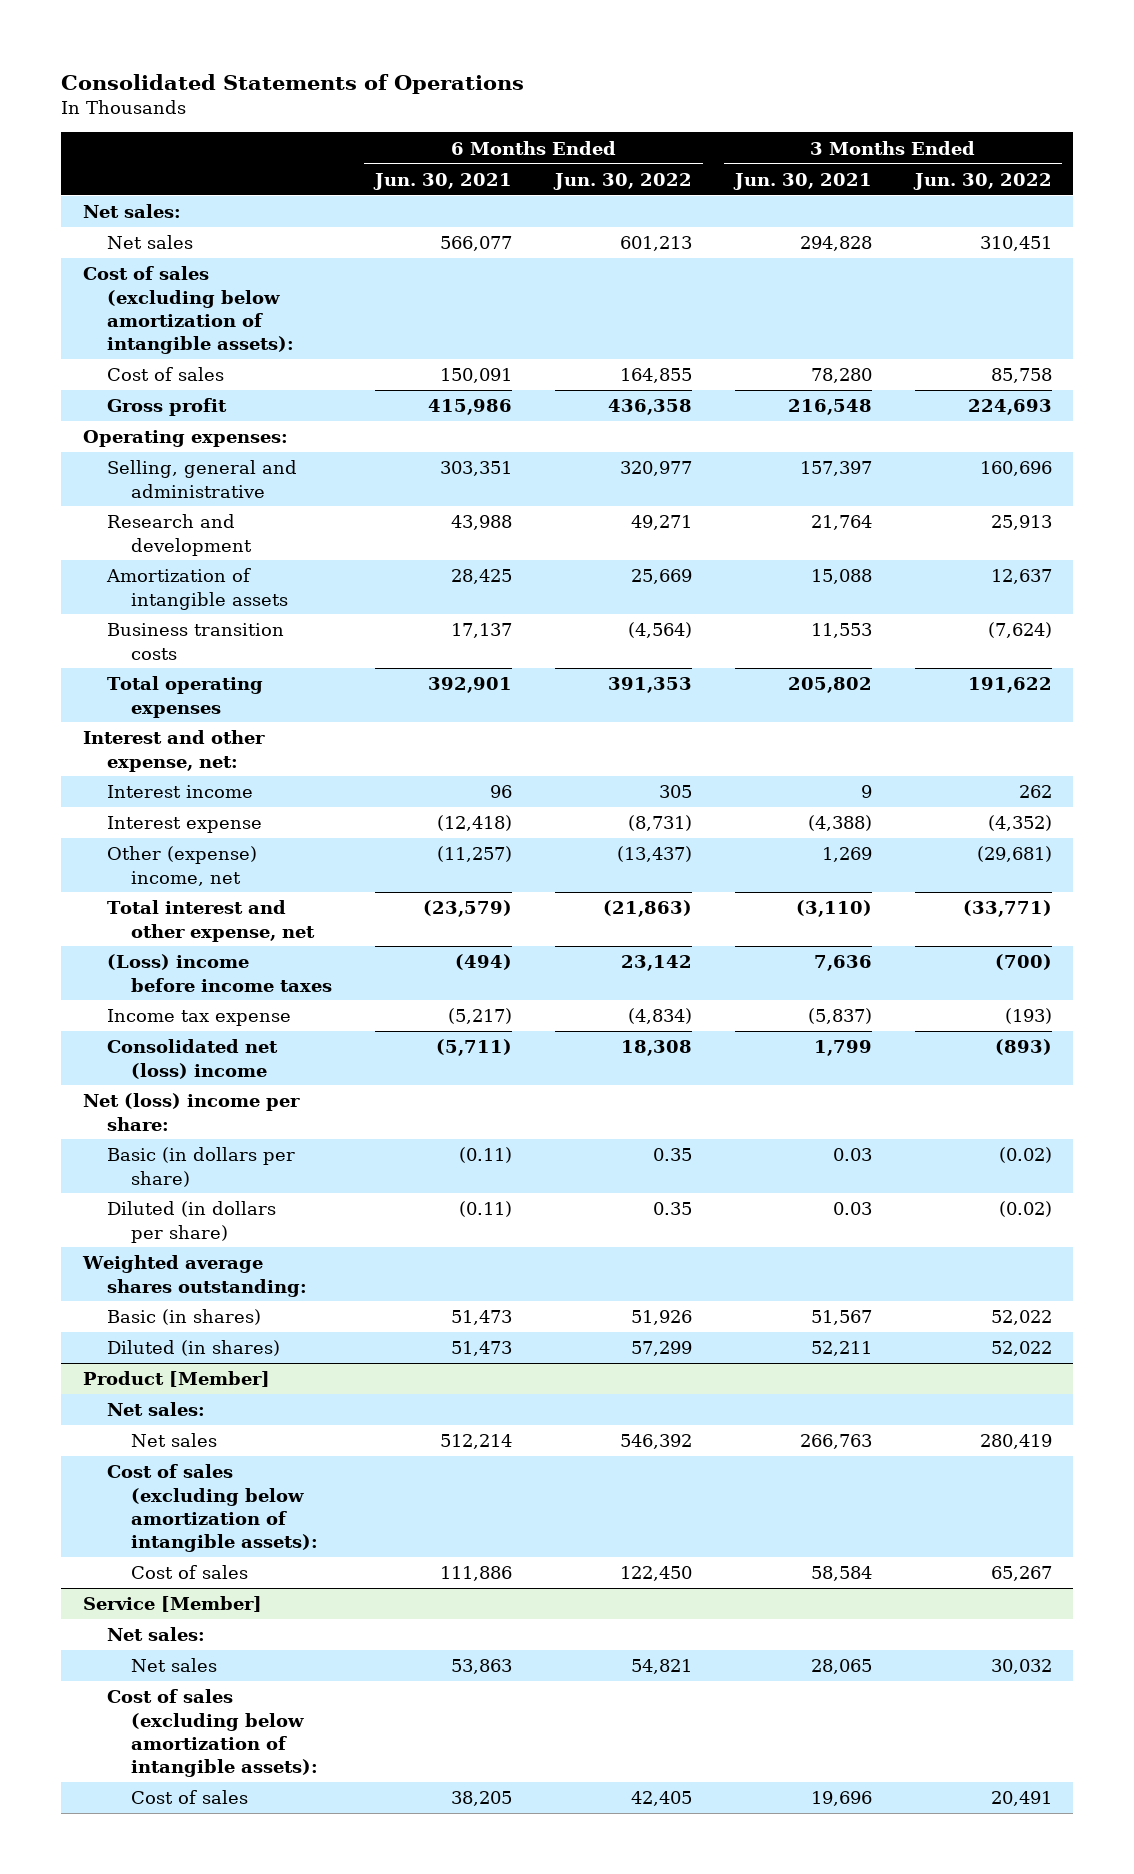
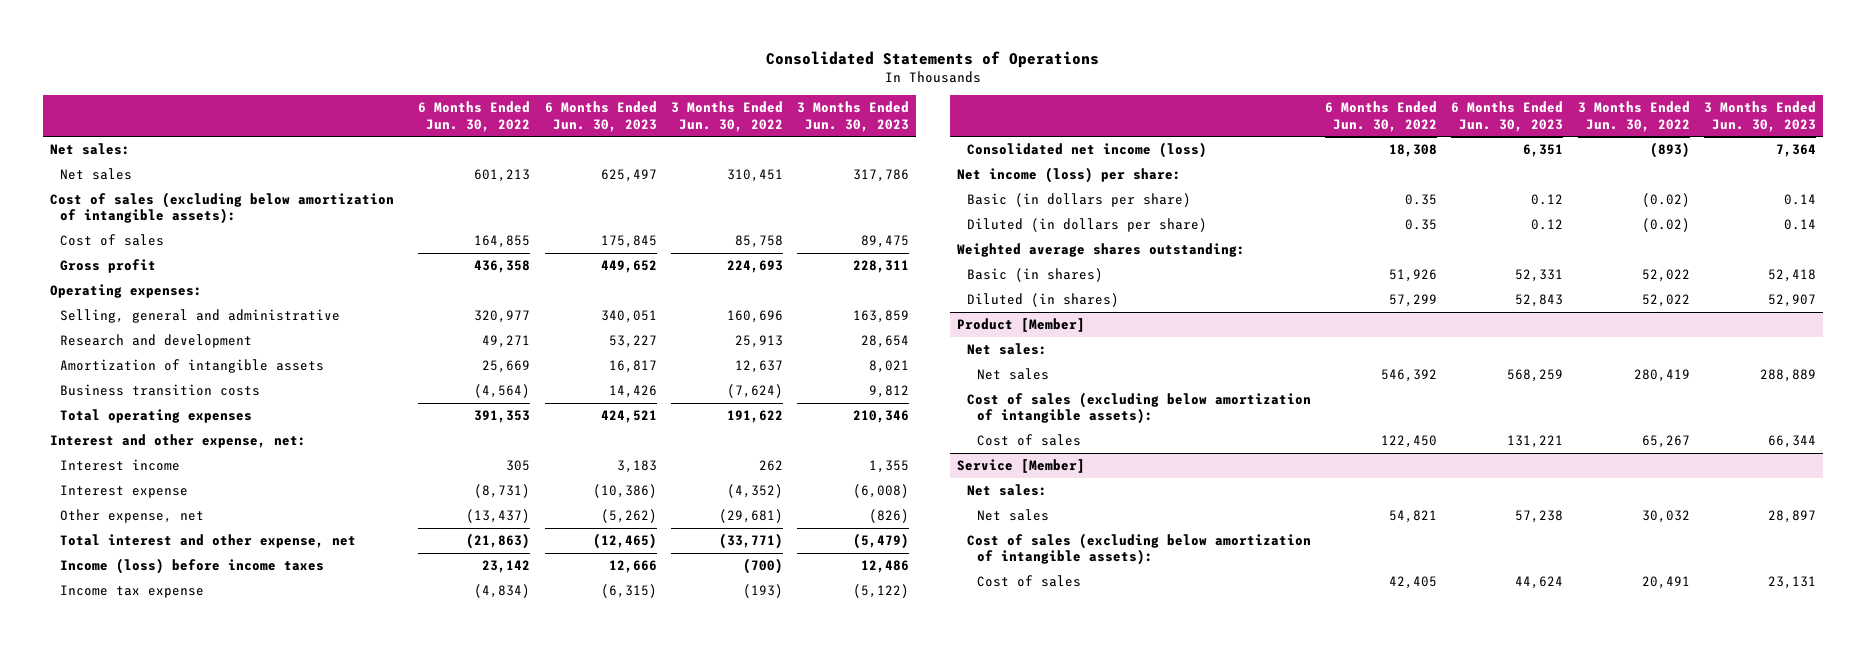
- | 6 Months Ended Jun. 30, 2021 | 6 Months Ended Jun. 30, 2022 | 3 Months Ended Jun. 30, 2021 | 3 Months Ended Jun. 30, 2022
+ | 6 Months Ended Jun. 30, 2022 | 6 Months Ended Jun. 30, 2023 | 3 Months Ended Jun. 30, 2022 | 3 Months Ended Jun. 30, 2023
- Other (expense) income, net | (11,257) | (13,437) | 1,269 | (29,681)
+ Other expense, net | (13,437) | (5,262) | (29,681) | (826)
- (Loss) income before income taxes | (494) | 23,142 | 7,636 | (700)
+ Income (loss) before income taxes | 23,142 | 12,666 | (700) | 12,486
- Consolidated net (loss) income | (5,711) | 18,308 | 1,799 | (893)
- Net (loss) income per share:
+ Consolidated net income (loss) | 18,308 | 6,351 | (893) | 7,364
+ Net income (loss) per share:

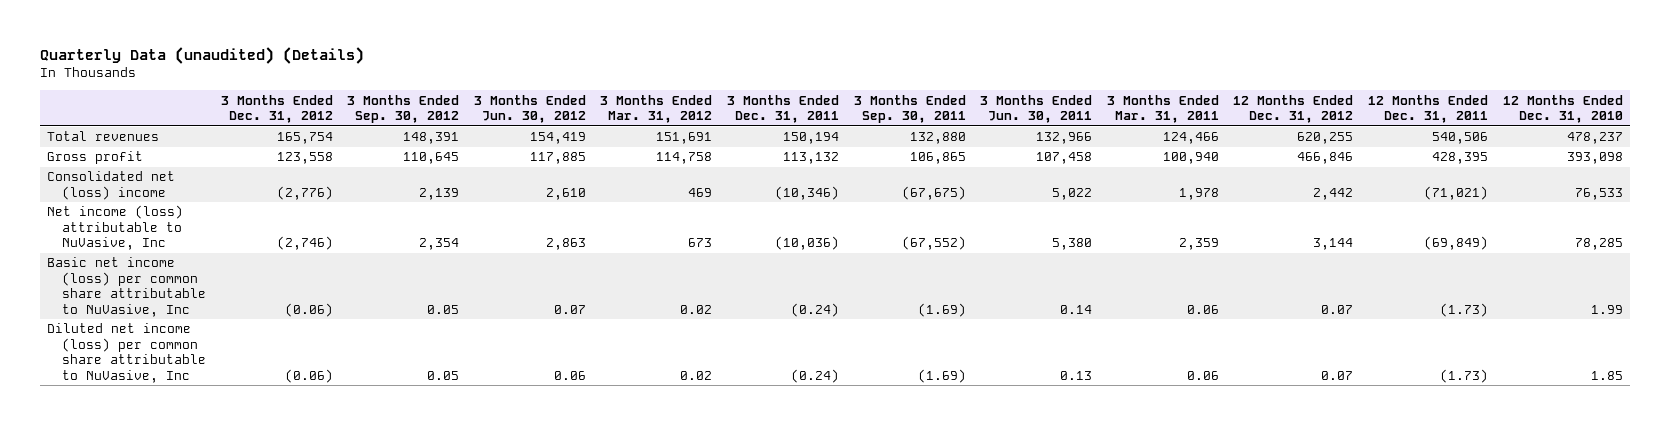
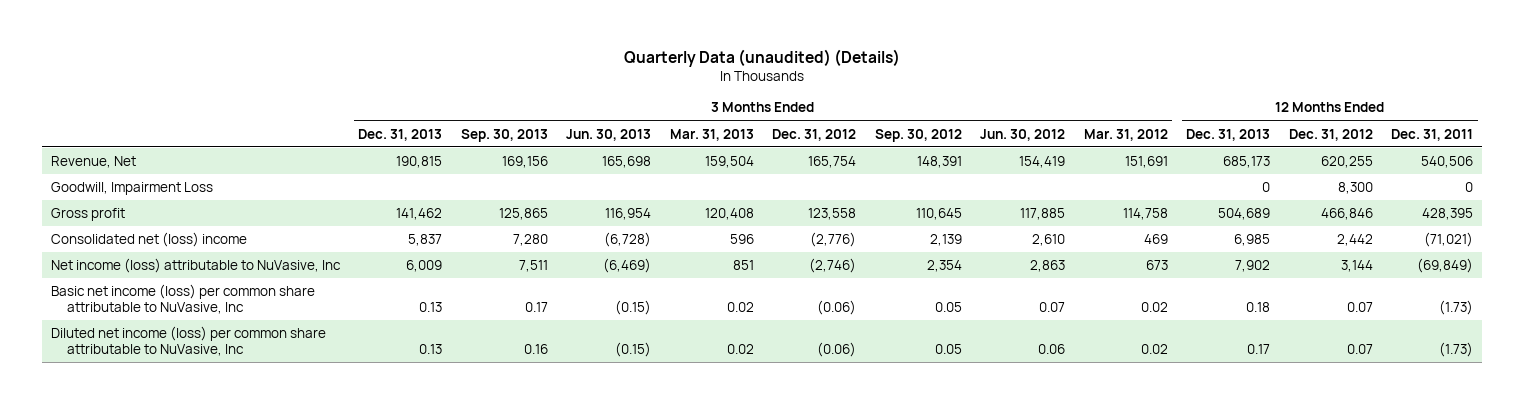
- | 3 Months Ended Dec. 31, 2012 | 3 Months Ended Sep. 30, 2012 | 3 Months Ended Jun. 30, 2012 | 3 Months Ended Mar. 31, 2012 | 3 Months Ended Dec. 31, 2011 | 3 Months Ended Sep. 30, 2011 | 3 Months Ended Jun. 30, 2011 | 3 Months Ended Mar. 31, 2011 | 12 Months Ended Dec. 31, 2012 | 12 Months Ended Dec. 31, 2011 | 12 Months Ended Dec. 31, 2010
+ | 3 Months Ended Dec. 31, 2013 | 3 Months Ended Sep. 30, 2013 | 3 Months Ended Jun. 30, 2013 | 3 Months Ended Mar. 31, 2013 | 3 Months Ended Dec. 31, 2012 | 3 Months Ended Sep. 30, 2012 | 3 Months Ended Jun. 30, 2012 | 3 Months Ended Mar. 31, 2012 | 12 Months Ended Dec. 31, 2013 | 12 Months Ended Dec. 31, 2012 | 12 Months Ended Dec. 31, 2011
- Total revenues | 165,754 | 148,391 | 154,419 | 151,691 | 150,194 | 132,880 | 132,966 | 124,466 | 620,255 | 540,506 | 478,237
+ Revenue, Net | 190,815 | 169,156 | 165,698 | 159,504 | 165,754 | 148,391 | 154,419 | 151,691 | 685,173 | 620,255 | 540,506
+ Goodwill, Impairment Loss | | | | | | | | | 0 | 8,300 | 0

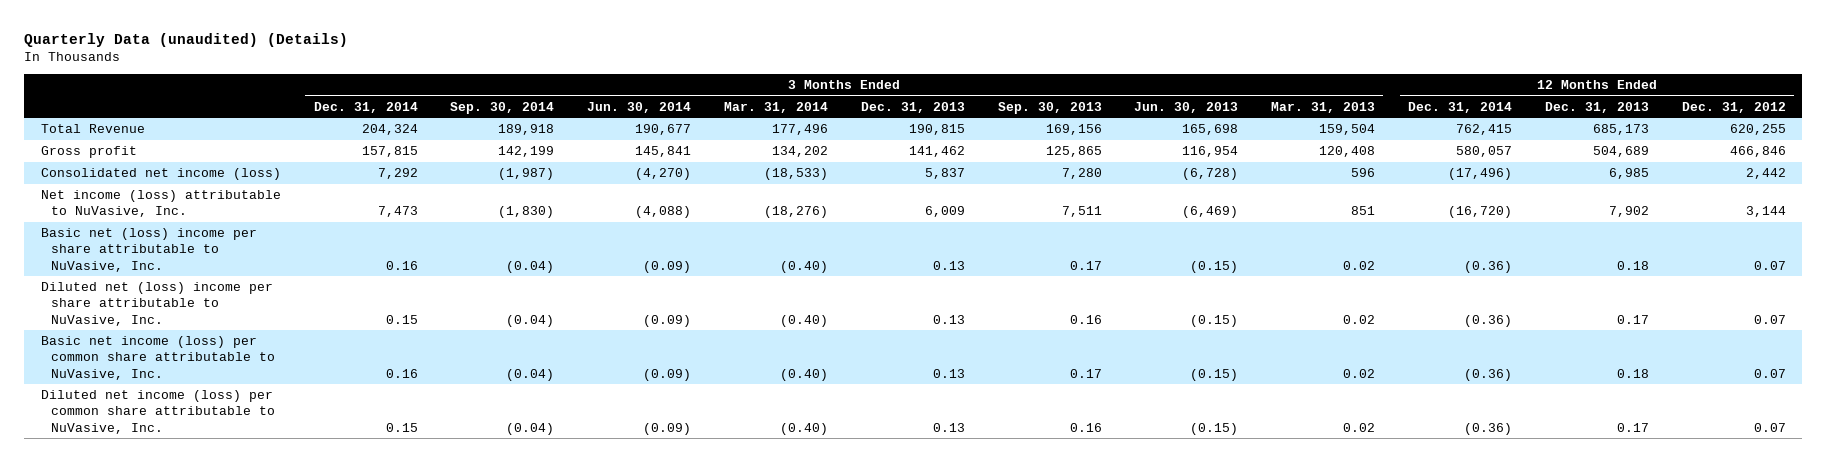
- | 3 Months Ended Dec. 31, 2013 | 3 Months Ended Sep. 30, 2013 | 3 Months Ended Jun. 30, 2013 | 3 Months Ended Mar. 31, 2013 | 3 Months Ended Dec. 31, 2012 | 3 Months Ended Sep. 30, 2012 | 3 Months Ended Jun. 30, 2012 | 3 Months Ended Mar. 31, 2012 | 12 Months Ended Dec. 31, 2013 | 12 Months Ended Dec. 31, 2012 | 12 Months Ended Dec. 31, 2011
+ | 3 Months Ended Dec. 31, 2014 | 3 Months Ended Sep. 30, 2014 | 3 Months Ended Jun. 30, 2014 | 3 Months Ended Mar. 31, 2014 | 3 Months Ended Dec. 31, 2013 | 3 Months Ended Sep. 30, 2013 | 3 Months Ended Jun. 30, 2013 | 3 Months Ended Mar. 31, 2013 | 12 Months Ended Dec. 31, 2014 | 12 Months Ended Dec. 31, 2013 | 12 Months Ended Dec. 31, 2012
- Revenue, Net | 190,815 | 169,156 | 165,698 | 159,504 | 165,754 | 148,391 | 154,419 | 151,691 | 685,173 | 620,255 | 540,506
- Goodwill, Impairment Loss | | | | | | | | | 0 | 8,300 | 0
+ Total Revenue | 204,324 | 189,918 | 190,677 | 177,496 | 190,815 | 169,156 | 165,698 | 159,504 | 762,415 | 685,173 | 620,255
- Consolidated net (loss) income | 5,837 | 7,280 | (6,728) | 596 | (2,776) | 2,139 | 2,610 | 469 | 6,985 | 2,442 | (71,021)
- Net income (loss) attributable to NuVasive, Inc | 6,009 | 7,511 | (6,469) | 851 | (2,746) | 2,354 | 2,863 | 673 | 7,902 | 3,144 | (69,849)
- Basic net income (loss) per common share attributable to NuVasive, Inc | 0.13 | 0.17 | (0.15) | 0.02 | (0.06) | 0.05 | 0.07 | 0.02 | 0.18 | 0.07 | (1.73)
- Diluted net income (loss) per common share attributable to NuVasive, Inc | 0.13 | 0.16 | (0.15) | 0.02 | (0.06) | 0.05 | 0.06 | 0.02 | 0.17 | 0.07 | (1.73)
+ Consolidated net income (loss) | 7,292 | (1,987) | (4,270) | (18,533) | 5,837 | 7,280 | (6,728) | 596 | (17,496) | 6,985 | 2,442
+ Net income (loss) attributable to NuVasive, Inc. | 7,473 | (1,830) | (4,088) | (18,276) | 6,009 | 7,511 | (6,469) | 851 | (16,720) | 7,902 | 3,144
+ Basic net (loss) income per share attributable to NuVasive, Inc. | 0.16 | (0.04) | (0.09) | (0.40) | 0.13 | 0.17 | (0.15) | 0.02 | (0.36) | 0.18 | 0.07
+ Diluted net (loss) income per share attributable to NuVasive, Inc. | 0.15 | (0.04) | (0.09) | (0.40) | 0.13 | 0.16 | (0.15) | 0.02 | (0.36) | 0.17 | 0.07
+ Basic net income (loss) per common share attributable to NuVasive, Inc. | 0.16 | (0.04) | (0.09) | (0.40) | 0.13 | 0.17 | (0.15) | 0.02 | (0.36) | 0.18 | 0.07
+ Diluted net income (loss) per common share attributable to NuVasive, Inc. | 0.15 | (0.04) | (0.09) | (0.40) | 0.13 | 0.16 | (0.15) | 0.02 | (0.36) | 0.17 | 0.07

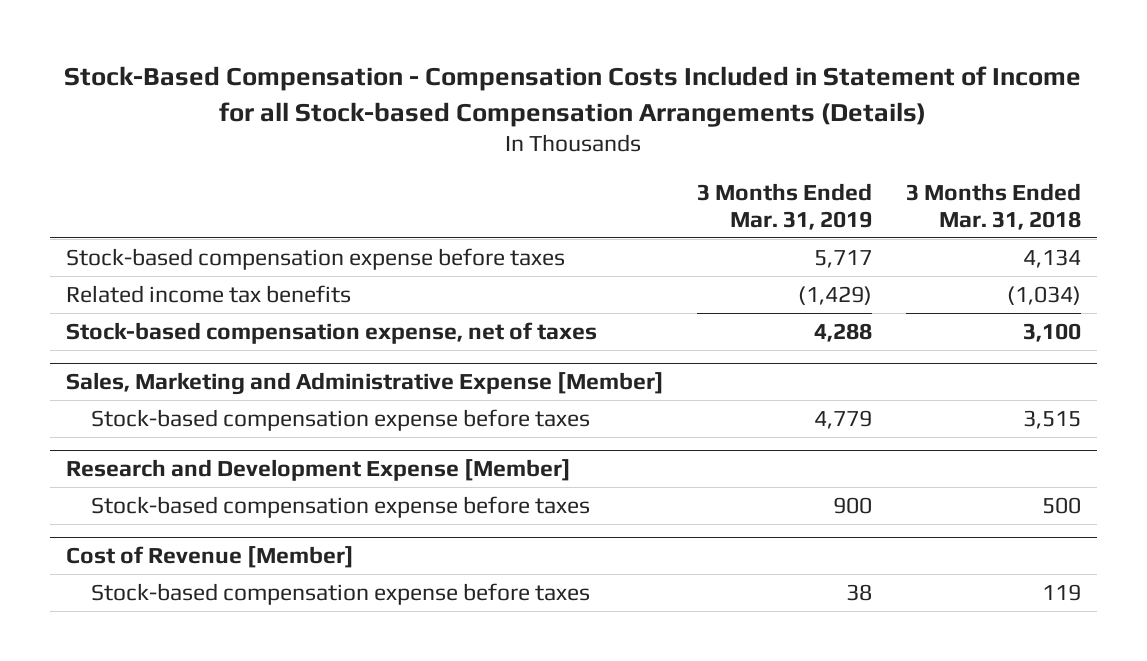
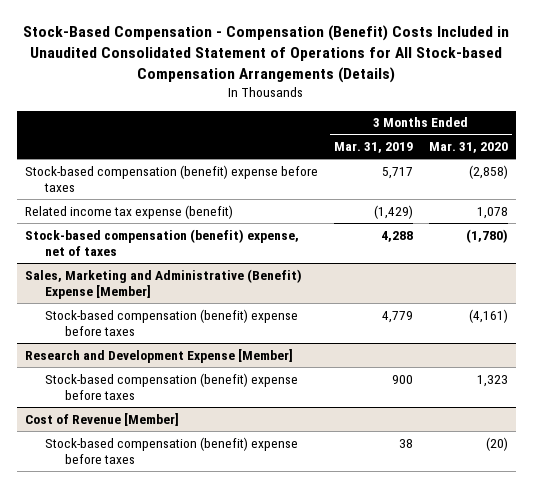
- Stock-Based Compensation - Compensation Costs Included in Statement of Income for all Stock-based Compensation Arrangements (Details)
+ Stock-Based Compensation - Compensation (Benefit) Costs Included in Unaudited Consolidated Statement of Operations for All Stock-based Compensation Arrangements (Details)
- | 3 Months Ended Mar. 31, 2019 | 3 Months Ended Mar. 31, 2018
+ | 3 Months Ended Mar. 31, 2019 | 3 Months Ended Mar. 31, 2020
- Stock-based compensation expense before taxes | 5,717 | 4,134
- Related income tax benefits | (1,429) | (1,034)
- Stock-based compensation expense, net of taxes | 4,288 | 3,100
- Sales, Marketing and Administrative Expense [Member]
- Stock-based compensation expense before taxes | 4,779 | 3,515
+ Stock-based compensation (benefit) expense before taxes | 5,717 | (2,858)
+ Related income tax expense (benefit) | (1,429) | 1,078
+ Stock-based compensation (benefit) expense, net of taxes | 4,288 | (1,780)
+ Sales, Marketing and Administrative (Benefit) Expense [Member]
+ Stock-based compensation (benefit) expense before taxes | 4,779 | (4,161)
@ Research and Development Expense [Member]
- Stock-based compensation expense before taxes | 900 | 500
+ Stock-based compensation (benefit) expense before taxes | 900 | 1,323
@ Cost of Revenue [Member]
- Stock-based compensation expense before taxes | 38 | 119
+ Stock-based compensation (benefit) expense before taxes | 38 | (20)

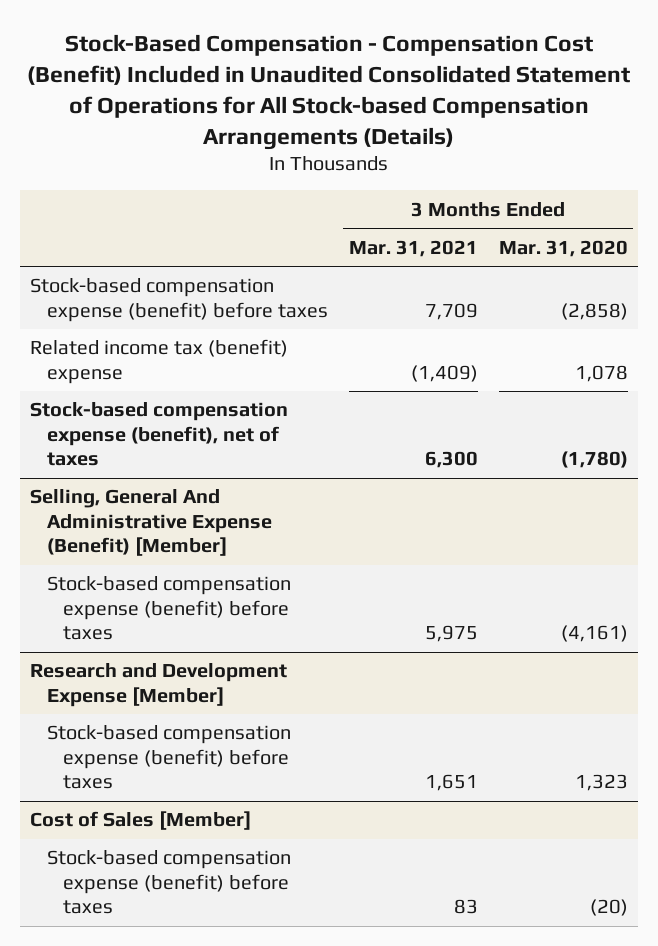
- Stock-Based Compensation - Compensation (Benefit) Costs Included in Unaudited Consolidated Statement of Operations for All Stock-based Compensation Arrangements (Details)
+ Stock-Based Compensation - Compensation Cost (Benefit) Included in Unaudited Consolidated Statement of Operations for All Stock-based Compensation Arrangements (Details)
- | 3 Months Ended Mar. 31, 2019 | 3 Months Ended Mar. 31, 2020
+ | 3 Months Ended Mar. 31, 2021 | 3 Months Ended Mar. 31, 2020
- Stock-based compensation (benefit) expense before taxes | 5,717 | (2,858)
- Related income tax expense (benefit) | (1,429) | 1,078
- Stock-based compensation (benefit) expense, net of taxes | 4,288 | (1,780)
- Sales, Marketing and Administrative (Benefit) Expense [Member]
- Stock-based compensation (benefit) expense before taxes | 4,779 | (4,161)
+ Stock-based compensation expense (benefit) before taxes | 7,709 | (2,858)
+ Related income tax (benefit) expense | (1,409) | 1,078
+ Stock-based compensation expense (benefit), net of taxes | 6,300 | (1,780)
+ Selling, General And Administrative Expense (Benefit) [Member]
+ Stock-based compensation expense (benefit) before taxes | 5,975 | (4,161)
@ Research and Development Expense [Member]
- Stock-based compensation (benefit) expense before taxes | 900 | 1,323
- Cost of Revenue [Member]
- Stock-based compensation (benefit) expense before taxes | 38 | (20)
@ Research and Development Expense [Member]
+ Stock-based compensation expense (benefit) before taxes | 1,651 | 1,323
+ Cost of Sales [Member]
+ Stock-based compensation expense (benefit) before taxes | 83 | (20)

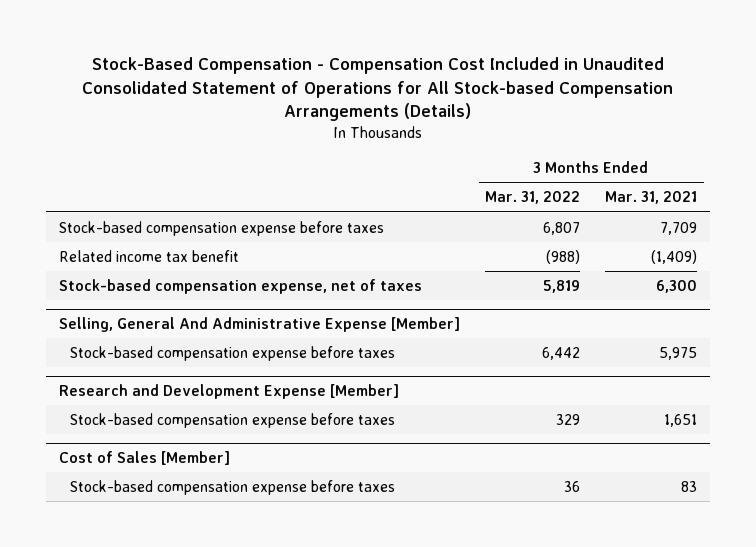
- Stock-Based Compensation - Compensation Cost (Benefit) Included in Unaudited Consolidated Statement of Operations for All Stock-based Compensation Arrangements (Details)
+ Stock-Based Compensation - Compensation Cost Included in Unaudited Consolidated Statement of Operations for All Stock-based Compensation Arrangements (Details)
- | 3 Months Ended Mar. 31, 2021 | 3 Months Ended Mar. 31, 2020
+ | 3 Months Ended Mar. 31, 2022 | 3 Months Ended Mar. 31, 2021
- Stock-based compensation expense (benefit) before taxes | 7,709 | (2,858)
- Related income tax (benefit) expense | (1,409) | 1,078
- Stock-based compensation expense (benefit), net of taxes | 6,300 | (1,780)
- Selling, General And Administrative Expense (Benefit) [Member]
- Stock-based compensation expense (benefit) before taxes | 5,975 | (4,161)
+ Stock-based compensation expense before taxes | 6,807 | 7,709
+ Related income tax benefit | (988) | (1,409)
+ Stock-based compensation expense, net of taxes | 5,819 | 6,300
+ Selling, General And Administrative Expense [Member]
+ Stock-based compensation expense before taxes | 6,442 | 5,975
@ Research and Development Expense [Member]
- Stock-based compensation expense (benefit) before taxes | 1,651 | 1,323
+ Stock-based compensation expense before taxes | 329 | 1,651
@ Cost of Sales [Member]
- Stock-based compensation expense (benefit) before taxes | 83 | (20)
+ Stock-based compensation expense before taxes | 36 | 83

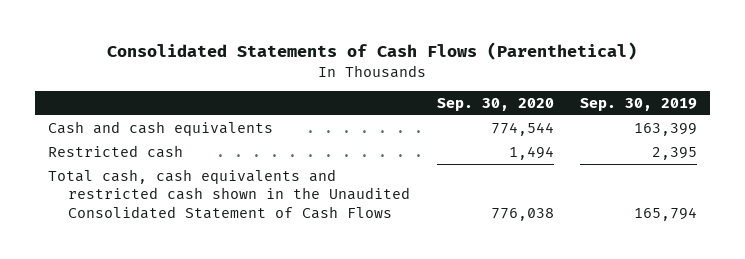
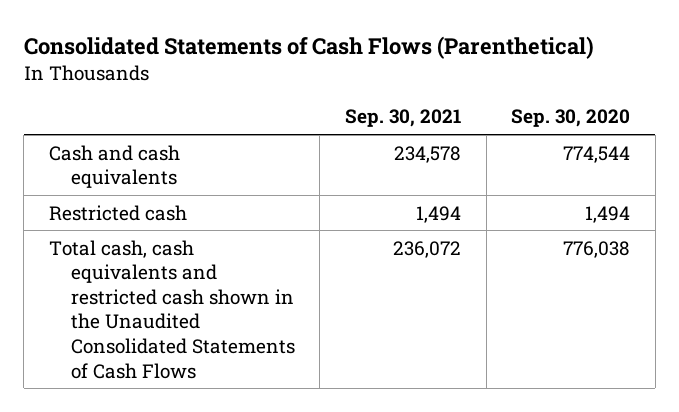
- | Sep. 30, 2020 | Sep. 30, 2019
+ | Sep. 30, 2021 | Sep. 30, 2020
- Total cash, cash equivalents and restricted cash shown in the Unaudited Consolidated Statement of Cash Flows | 776,038 | 165,794
+ Total cash, cash equivalents and restricted cash shown in the Unaudited Consolidated Statements of Cash Flows | 236,072 | 776,038

